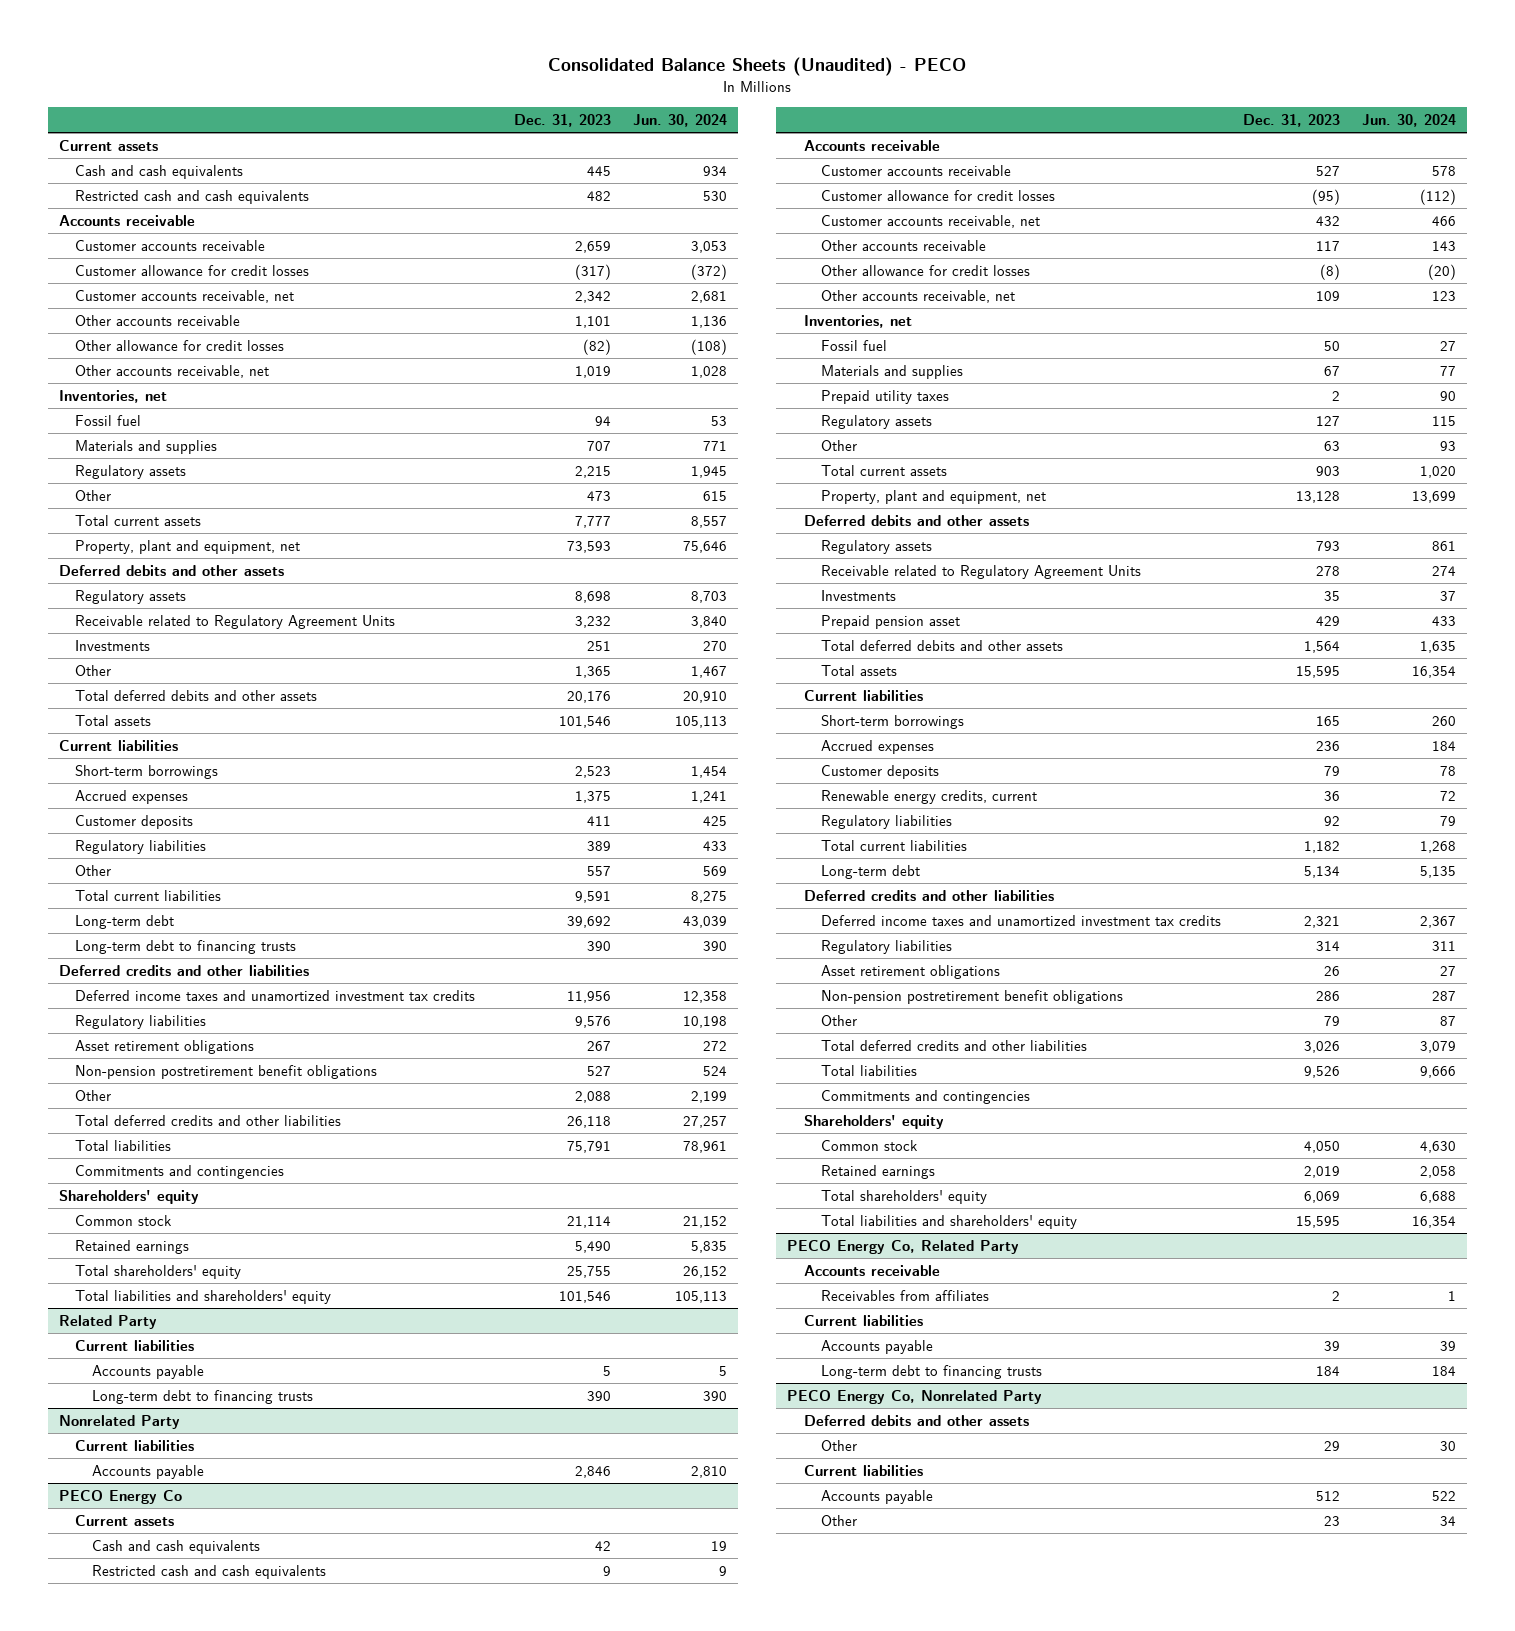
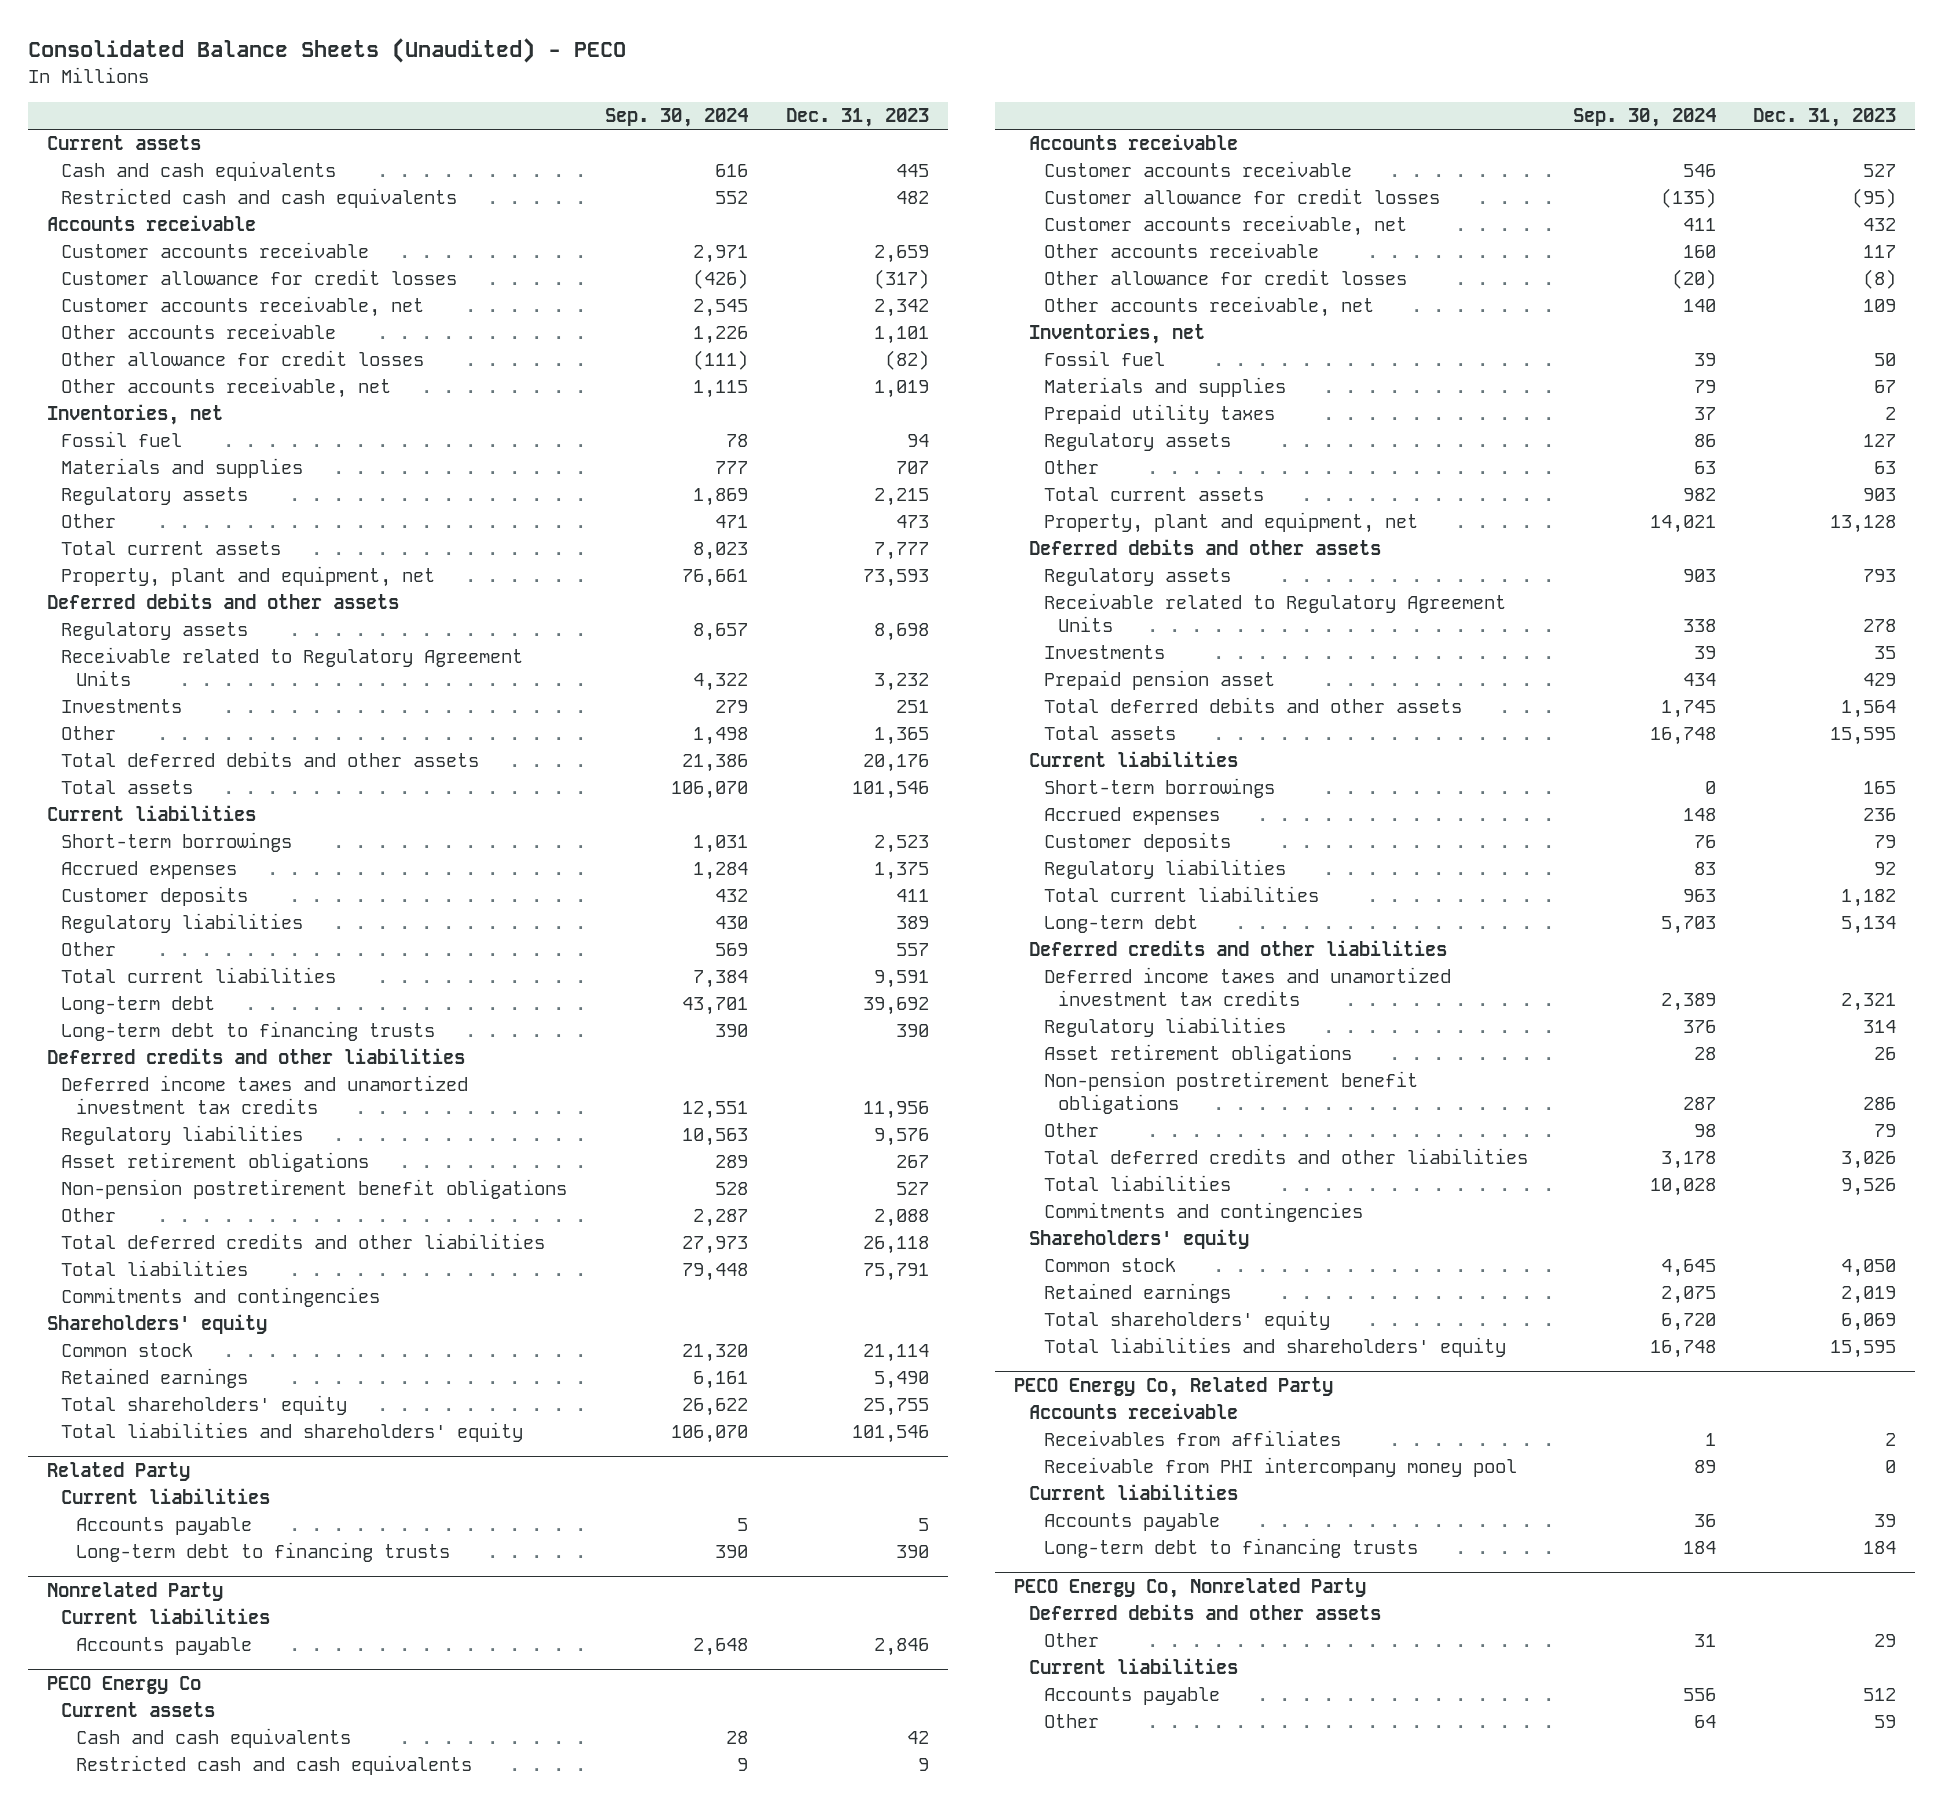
- | Dec. 31, 2023 | Jun. 30, 2024
+ | Sep. 30, 2024 | Dec. 31, 2023
@ PECO Energy Co
- Renewable energy credits, current | 36 | 72
@ PECO Energy Co, Related Party
+ Receivable from PHI intercompany money pool | 89 | 0
@ PECO Energy Co, Nonrelated Party
- Other | 23 | 34
+ Other | 64 | 59

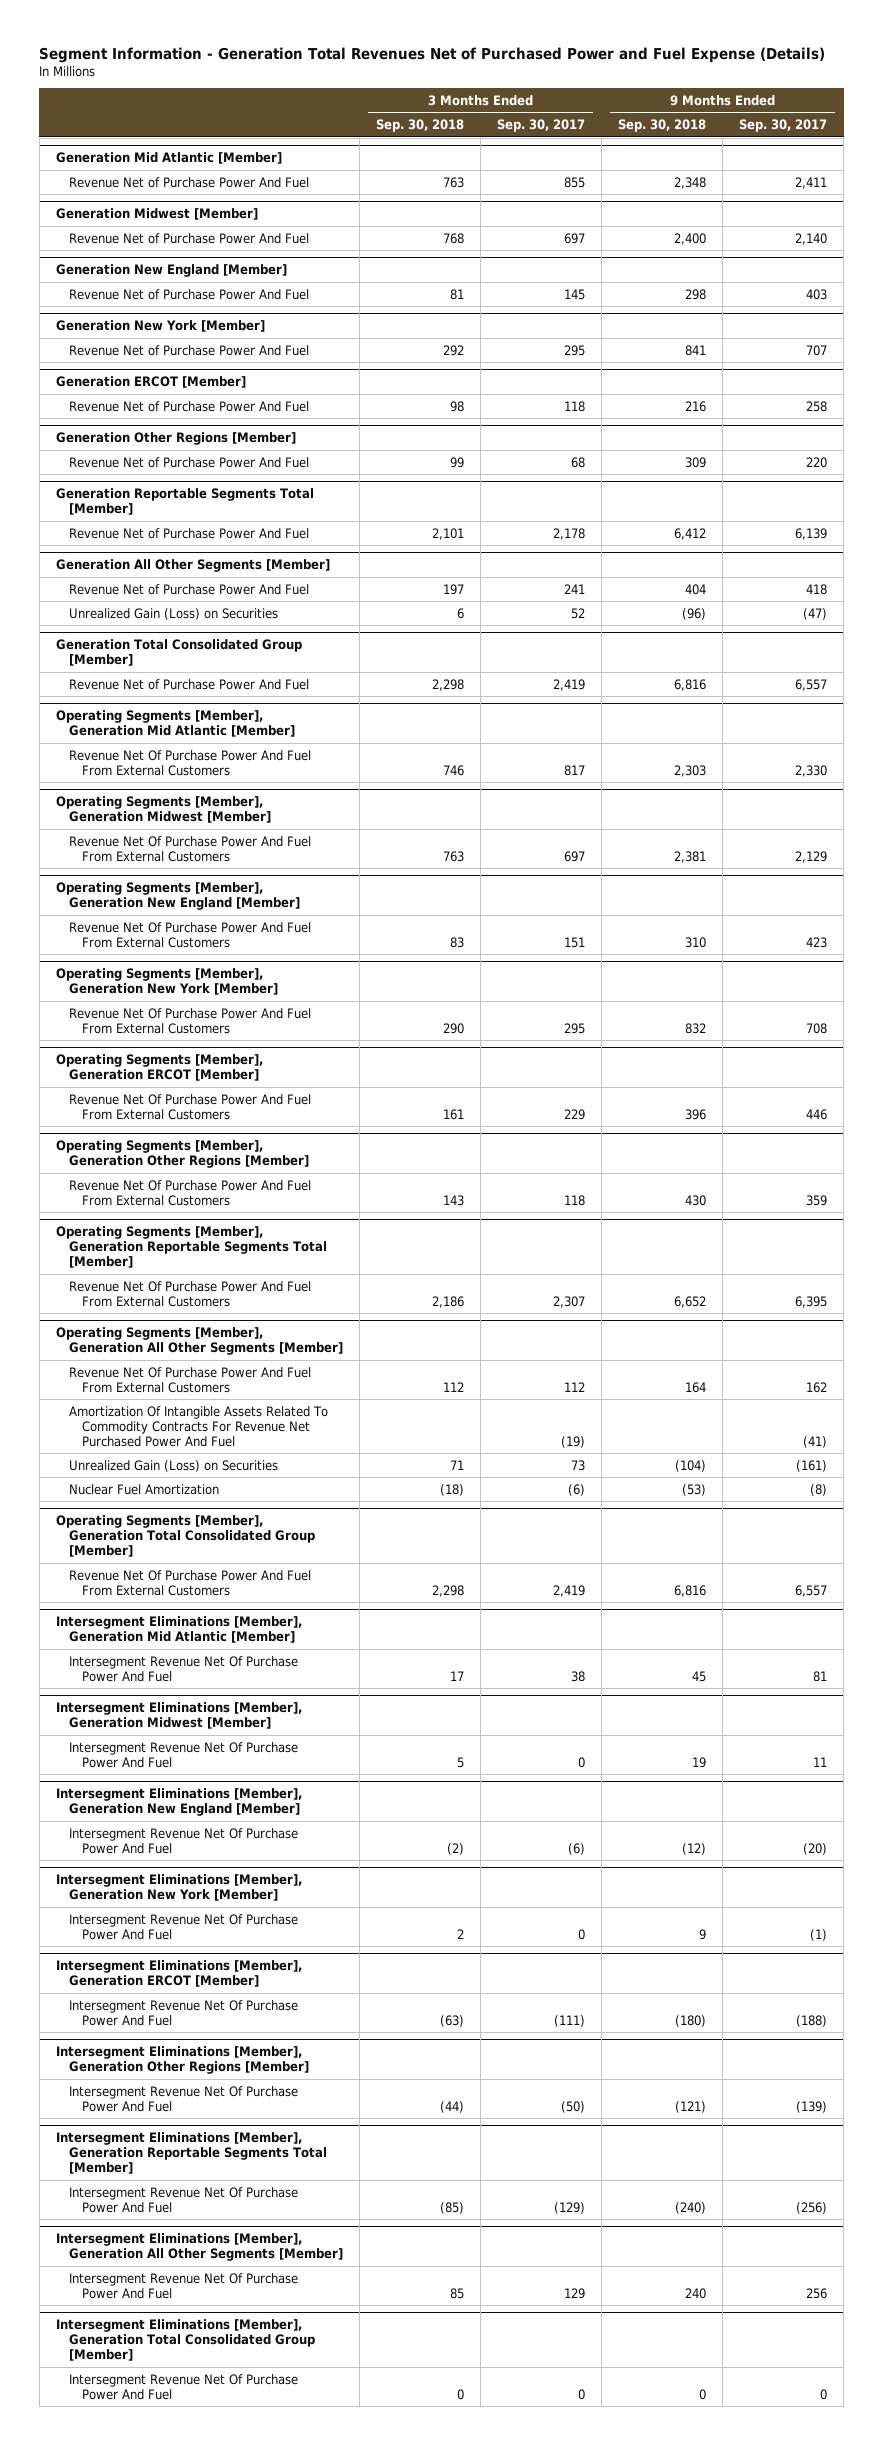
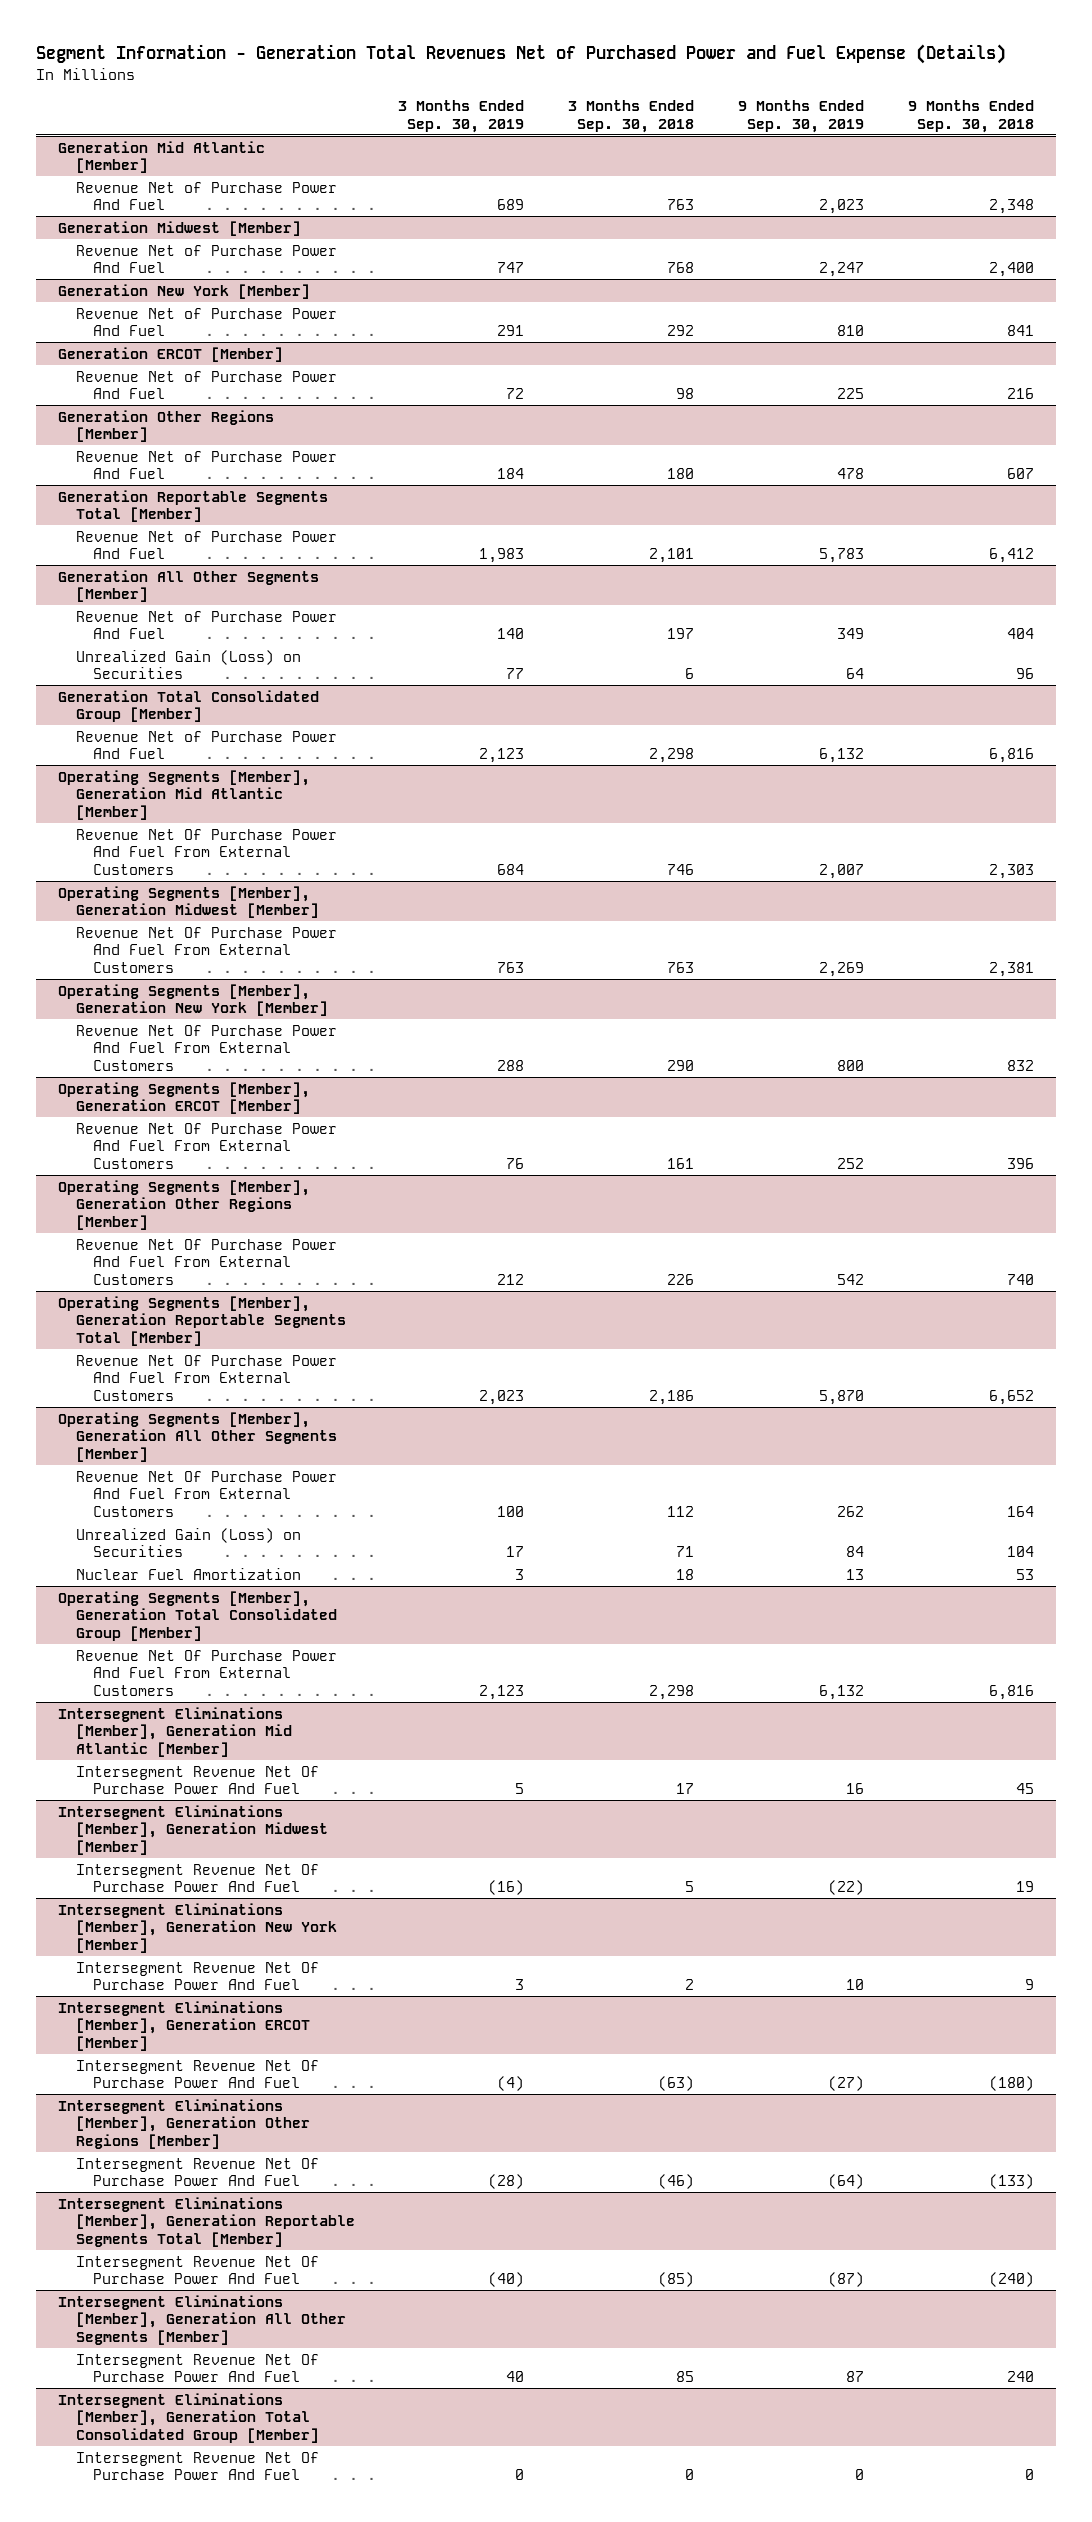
- | 3 Months Ended Sep. 30, 2018 | 3 Months Ended Sep. 30, 2017 | 9 Months Ended Sep. 30, 2018 | 9 Months Ended Sep. 30, 2017
+ | 3 Months Ended Sep. 30, 2019 | 3 Months Ended Sep. 30, 2018 | 9 Months Ended Sep. 30, 2019 | 9 Months Ended Sep. 30, 2018
- Generation New England [Member]
- Revenue Net of Purchase Power And Fuel | 81 | 145 | 298 | 403
@ Generation Other Regions [Member]
- Revenue Net of Purchase Power And Fuel | 99 | 68 | 309 | 220
+ Revenue Net of Purchase Power And Fuel | 184 | 180 | 478 | 607
@ Generation All Other Segments [Member]
- Unrealized Gain (Loss) on Securities | 6 | 52 | (96) | (47)
+ Unrealized Gain (Loss) on Securities | 77 | 6 | 64 | 96
- Operating Segments [Member], Generation New England [Member]
- Revenue Net Of Purchase Power And Fuel From External Customers | 83 | 151 | 310 | 423
@ Operating Segments [Member], Generation Other Regions [Member]
- Revenue Net Of Purchase Power And Fuel From External Customers | 143 | 118 | 430 | 359
+ Revenue Net Of Purchase Power And Fuel From External Customers | 212 | 226 | 542 | 740
@ Operating Segments [Member], Generation All Other Segments [Member]
- Amortization Of Intangible Assets Related To Commodity Contracts For Revenue Net Purchased Power And Fuel | | (19) | | (41)
- Unrealized Gain (Loss) on Securities | 71 | 73 | (104) | (161)
- Nuclear Fuel Amortization | (18) | (6) | (53) | (8)
+ Unrealized Gain (Loss) on Securities | 17 | 71 | 84 | 104
+ Nuclear Fuel Amortization | 3 | 18 | 13 | 53
- Intersegment Eliminations [Member], Generation New England [Member]
- Intersegment Revenue Net Of Purchase Power And Fuel | (2) | (6) | (12) | (20)
@ Intersegment Eliminations [Member], Generation Other Regions [Member]
- Intersegment Revenue Net Of Purchase Power And Fuel | (44) | (50) | (121) | (139)
+ Intersegment Revenue Net Of Purchase Power And Fuel | (28) | (46) | (64) | (133)

